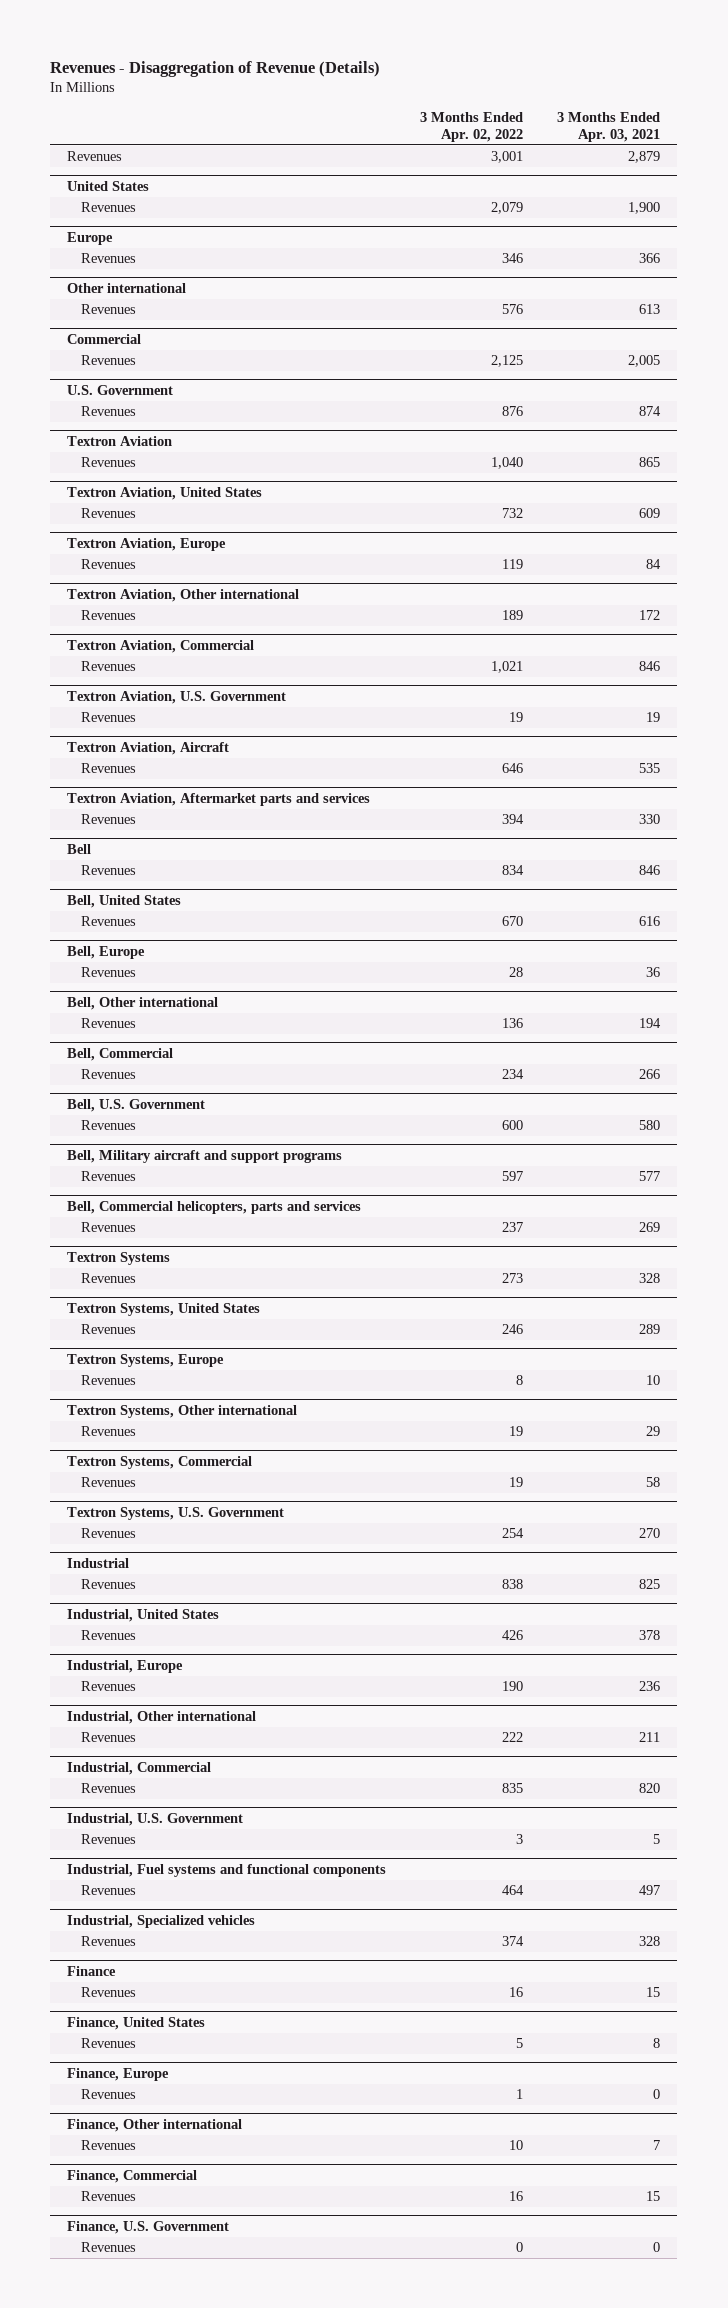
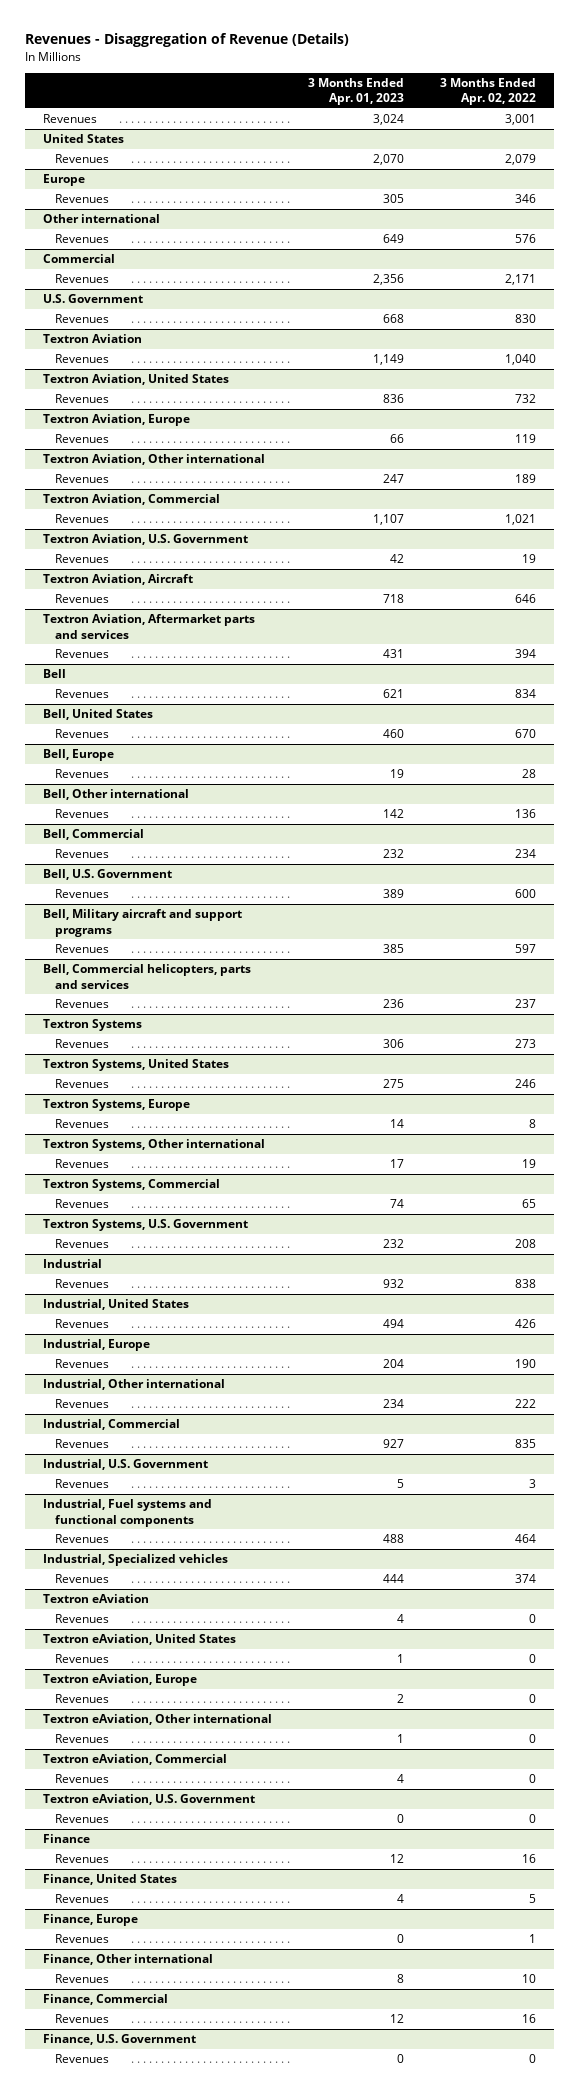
- | 3 Months Ended Apr. 02, 2022 | 3 Months Ended Apr. 03, 2021
+ | 3 Months Ended Apr. 01, 2023 | 3 Months Ended Apr. 02, 2022
@ Commercial
- Revenues | 2,125 | 2,005
+ Revenues | 2,356 | 2,171
@ U.S. Government
- Revenues | 876 | 874
+ Revenues | 668 | 830
@ Textron Systems, Commercial
- Revenues | 19 | 58
+ Revenues | 74 | 65
@ Textron Systems, U.S. Government
- Revenues | 254 | 270
+ Revenues | 232 | 208
+ Textron eAviation
+ Revenues | 4 | 0
+ Textron eAviation, United States
+ Revenues | 1 | 0
+ Textron eAviation, Europe
+ Revenues | 2 | 0
+ Textron eAviation, Other international
+ Revenues | 1 | 0
+ Textron eAviation, Commercial
+ Revenues | 4 | 0
+ Textron eAviation, U.S. Government
+ Revenues | 0 | 0

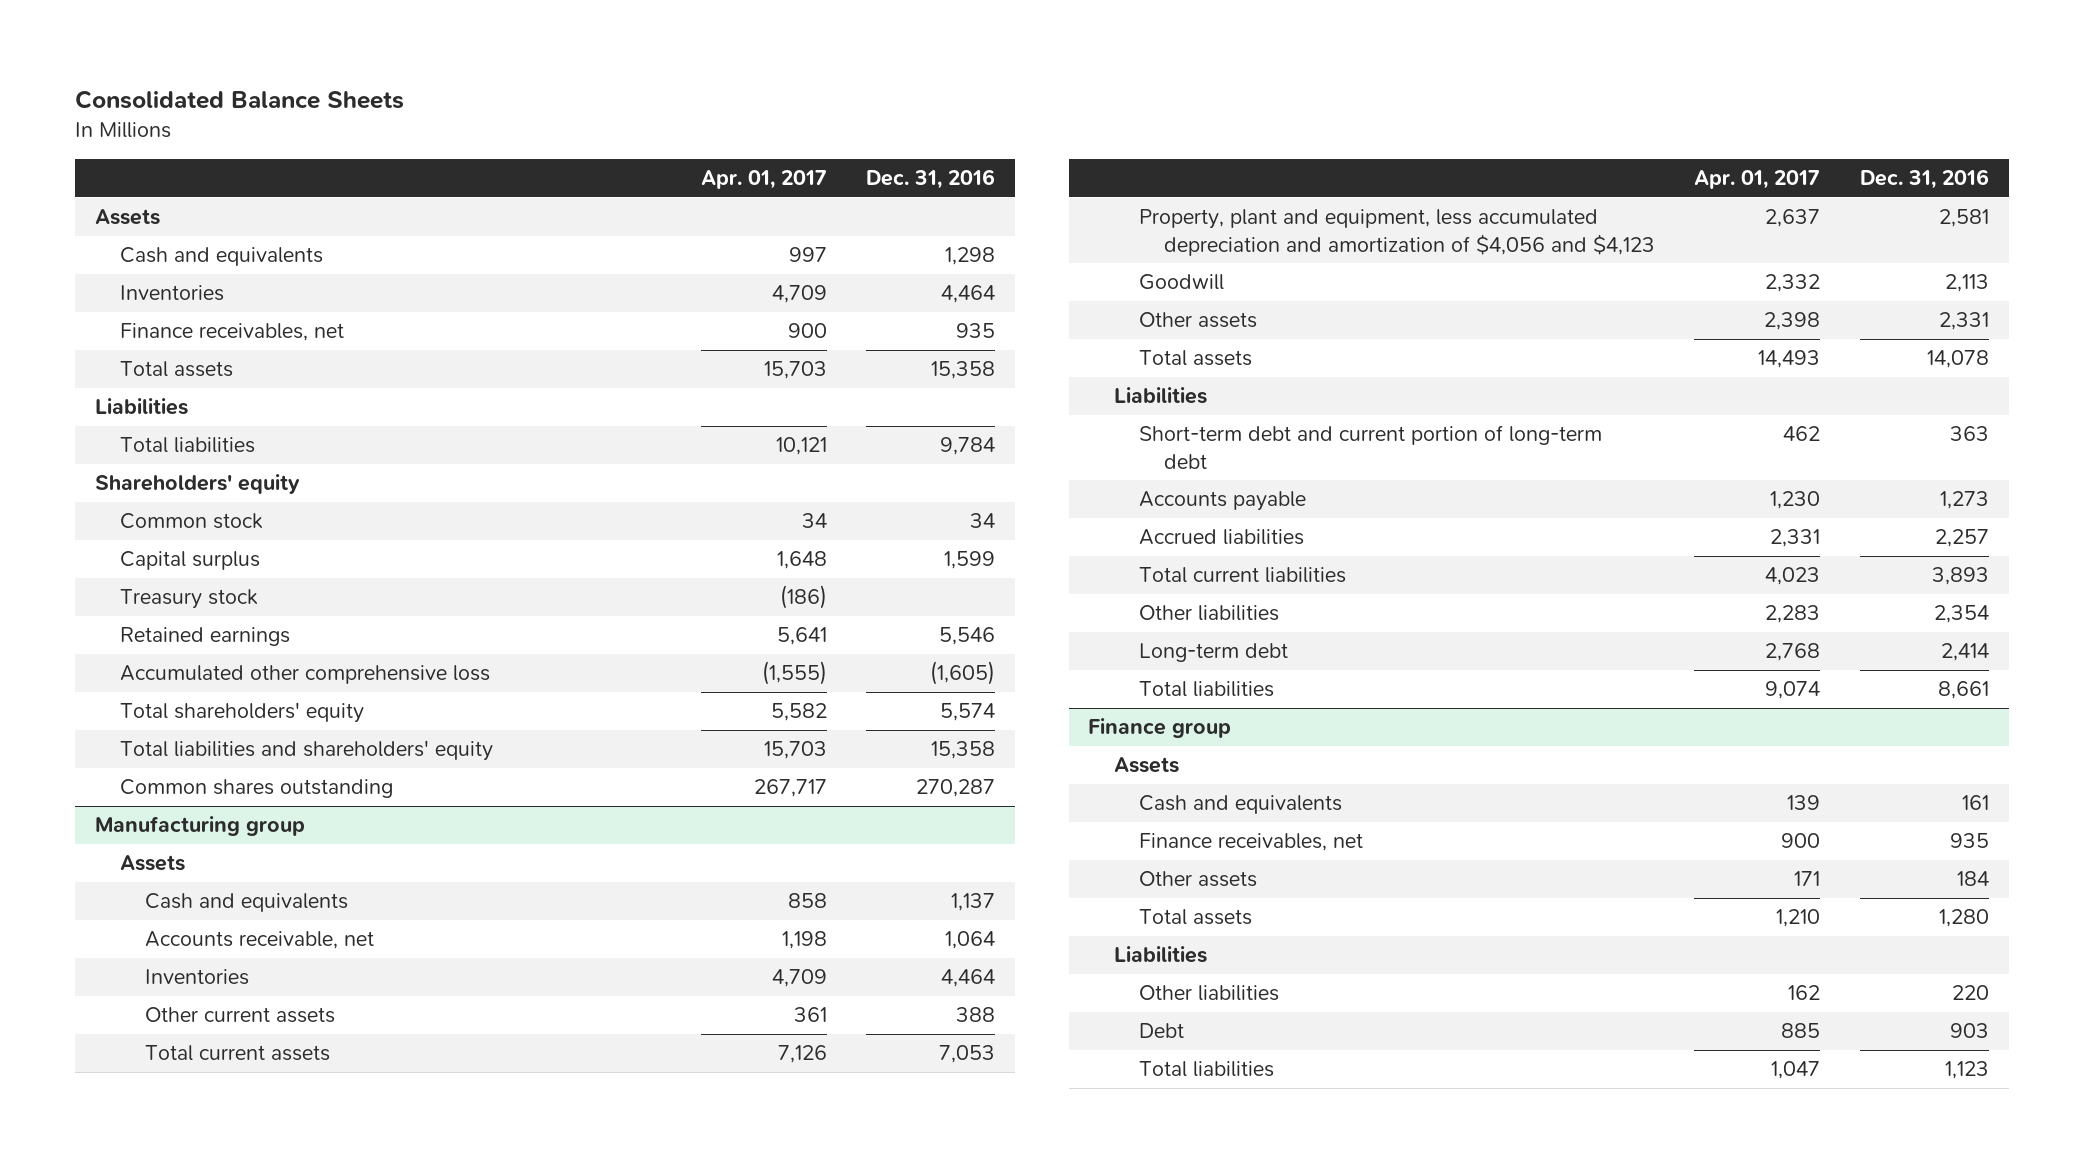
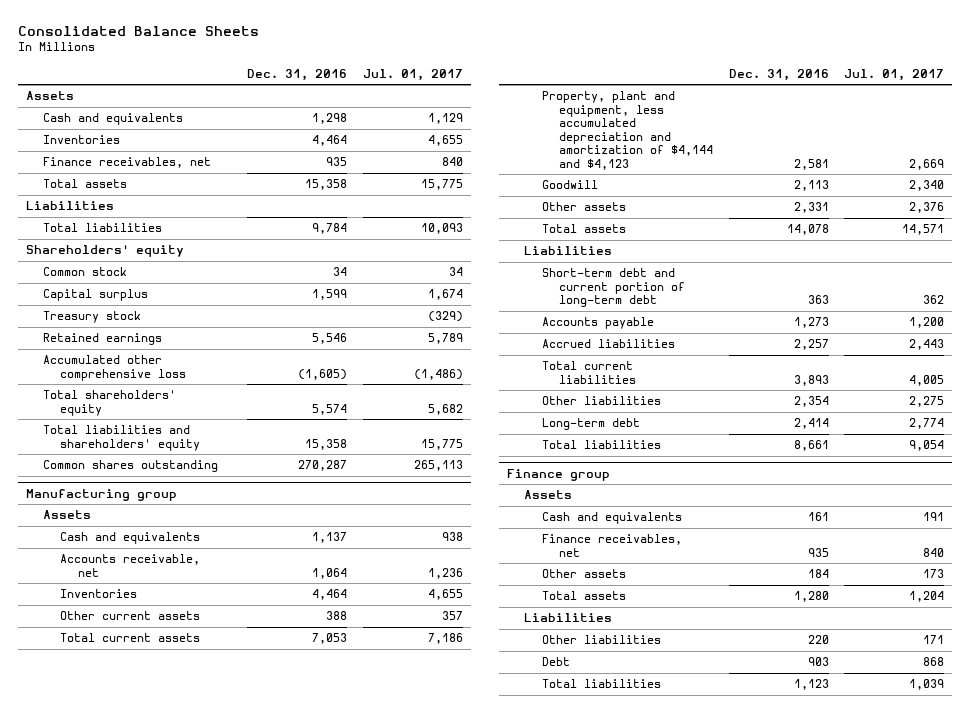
- | Apr. 01, 2017 | Dec. 31, 2016
+ | Dec. 31, 2016 | Jul. 01, 2017
@ Manufacturing group
- Property, plant and equipment, less accumulated depreciation and amortization of $4,056 and $4,123 | 2,637 | 2,581
+ Property, plant and equipment, less accumulated depreciation and amortization of $4,144 and $4,123 | 2,581 | 2,669

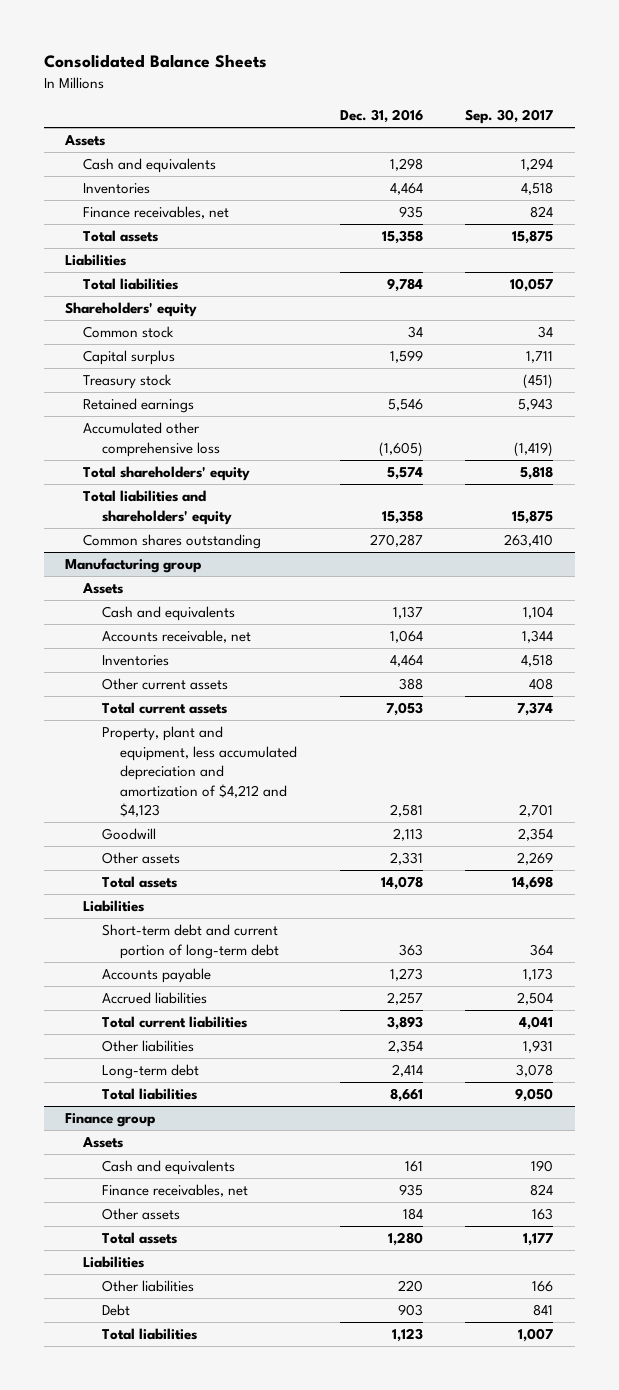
- | Dec. 31, 2016 | Jul. 01, 2017
+ | Dec. 31, 2016 | Sep. 30, 2017
@ Manufacturing group
- Property, plant and equipment, less accumulated depreciation and amortization of $4,144 and $4,123 | 2,581 | 2,669
+ Property, plant and equipment, less accumulated depreciation and amortization of $4,212 and $4,123 | 2,581 | 2,701

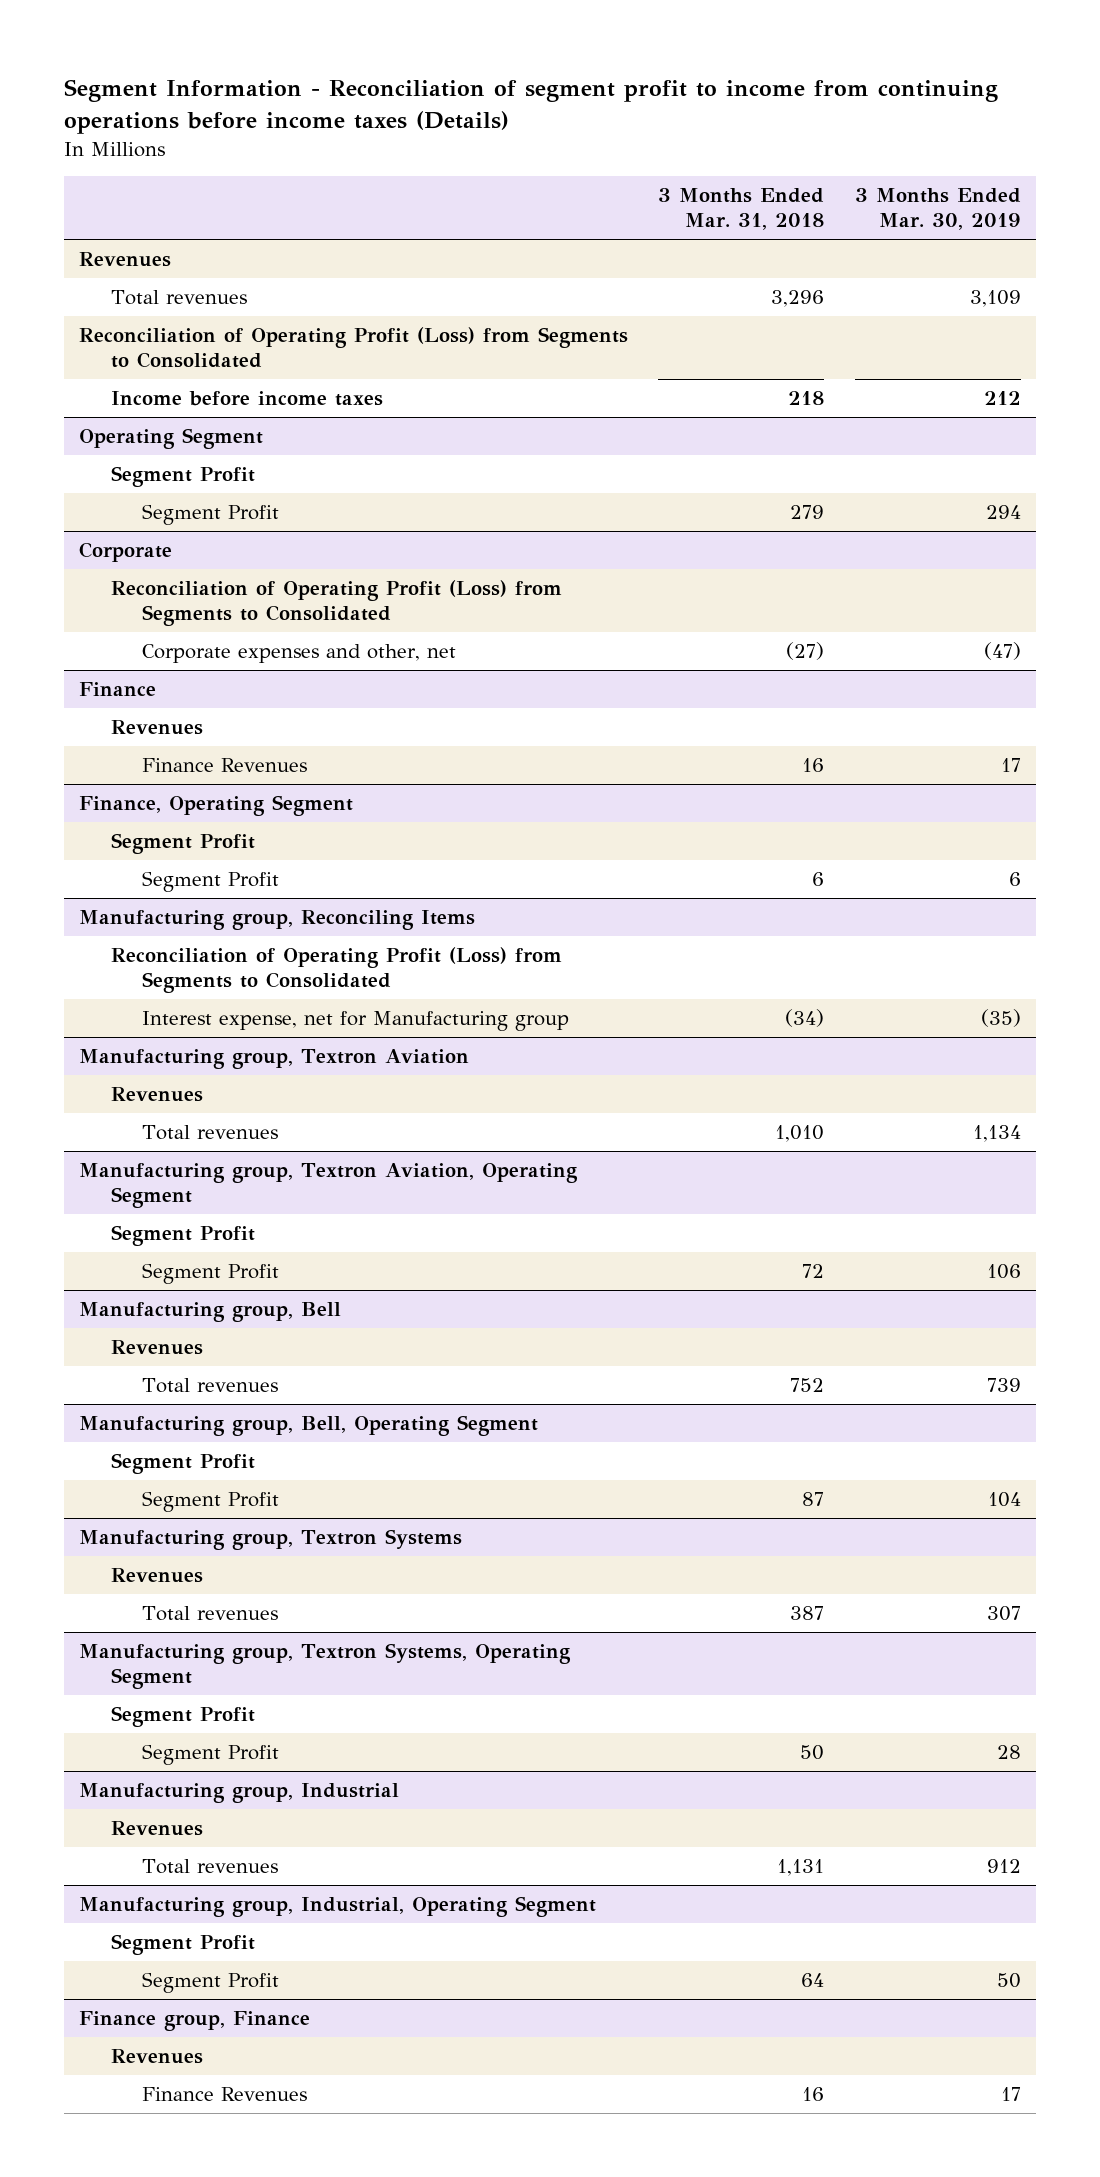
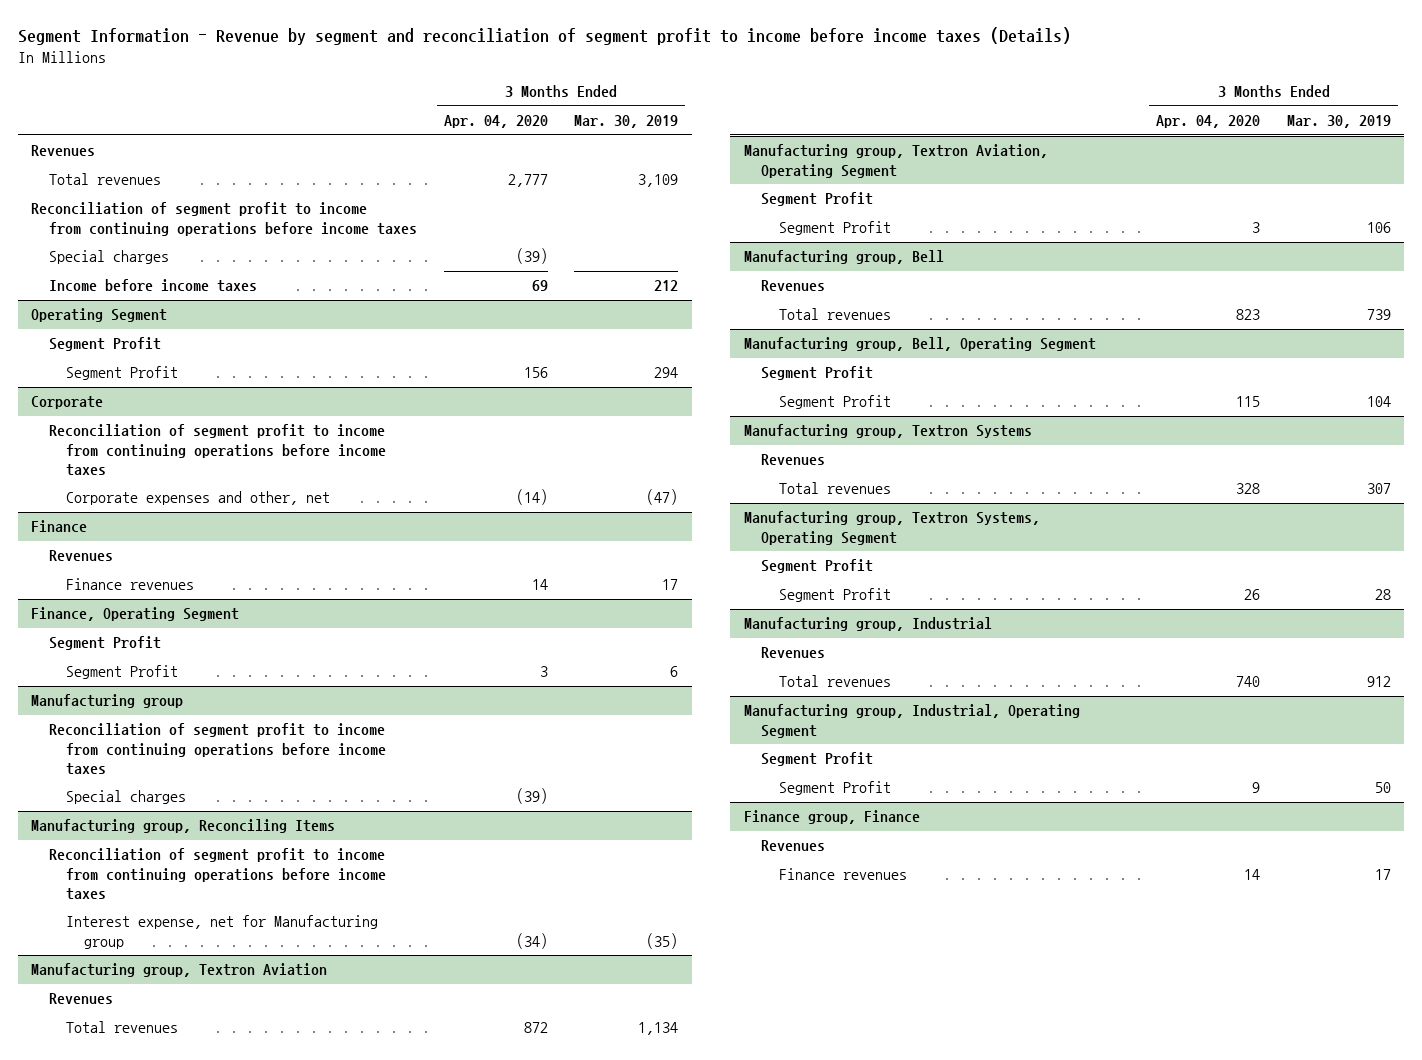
- Segment Information - Reconciliation of segment profit to income from continuing operations before income taxes (Details)
+ Segment Information - Revenue by segment and reconciliation of segment profit to income before income taxes (Details)
- | 3 Months Ended Mar. 31, 2018 | 3 Months Ended Mar. 30, 2019
+ | 3 Months Ended Apr. 04, 2020 | 3 Months Ended Mar. 30, 2019
- Reconciliation of Operating Profit (Loss) from Segments to Consolidated
+ Reconciliation of segment profit to income from continuing operations before income taxes
+ Special charges | (39) |
@ Corporate
- Reconciliation of Operating Profit (Loss) from Segments to Consolidated
+ Reconciliation of segment profit to income from continuing operations before income taxes
@ Finance
- Finance Revenues | 16 | 17
+ Finance revenues | 14 | 17
+ Manufacturing group
+ Reconciliation of segment profit to income from continuing operations before income taxes
+ Special charges | (39) |
@ Manufacturing group, Reconciling Items
- Reconciliation of Operating Profit (Loss) from Segments to Consolidated
+ Reconciliation of segment profit to income from continuing operations before income taxes
@ Finance group, Finance
- Finance Revenues | 16 | 17
+ Finance revenues | 14 | 17

